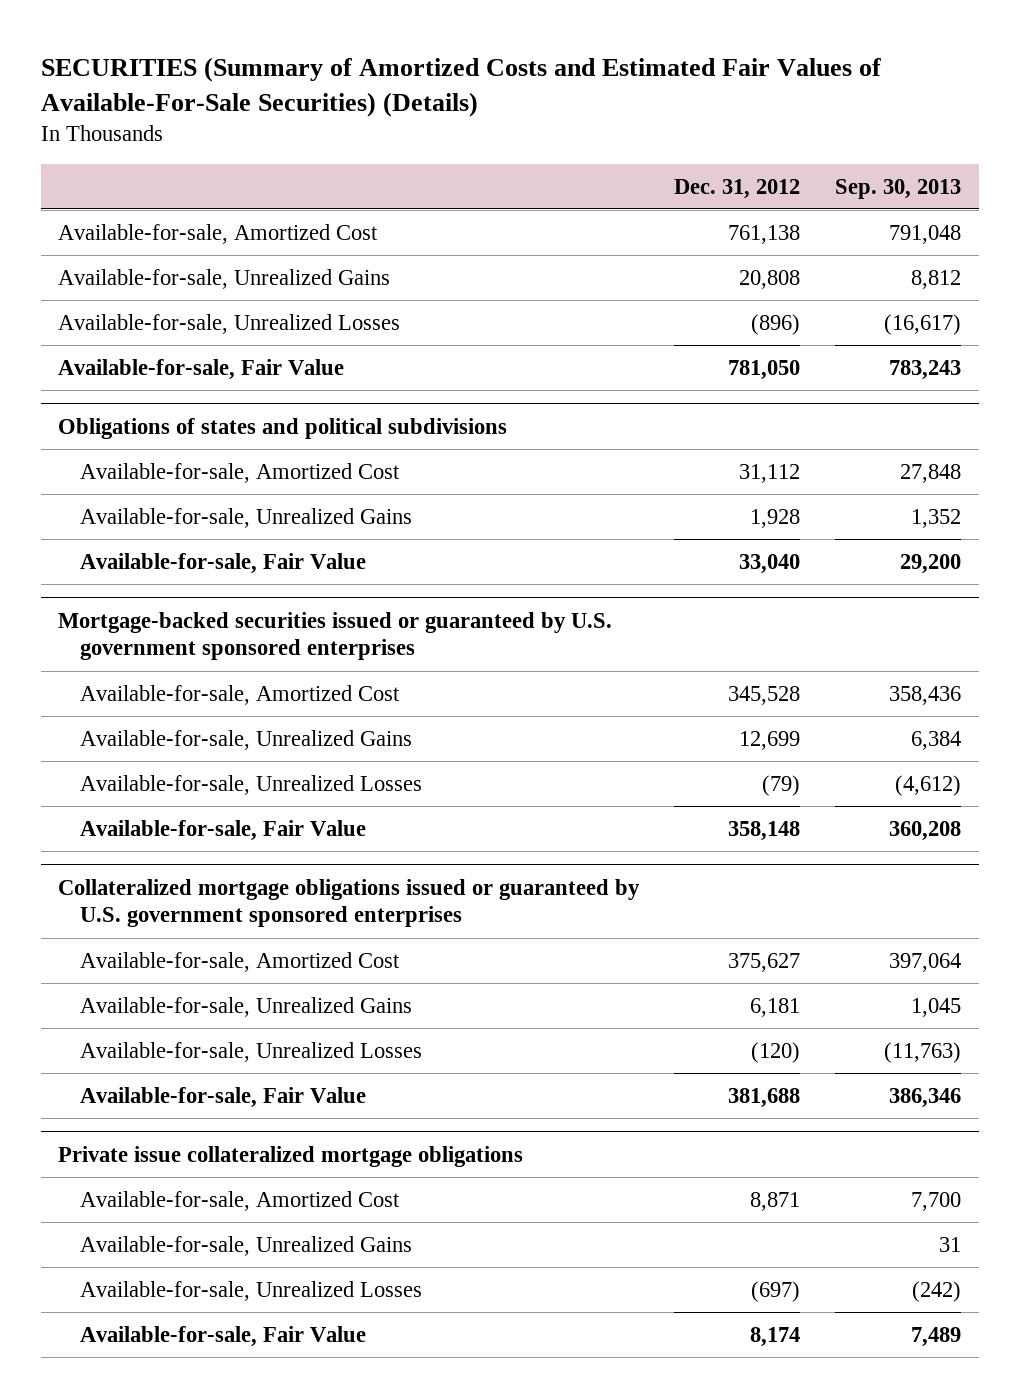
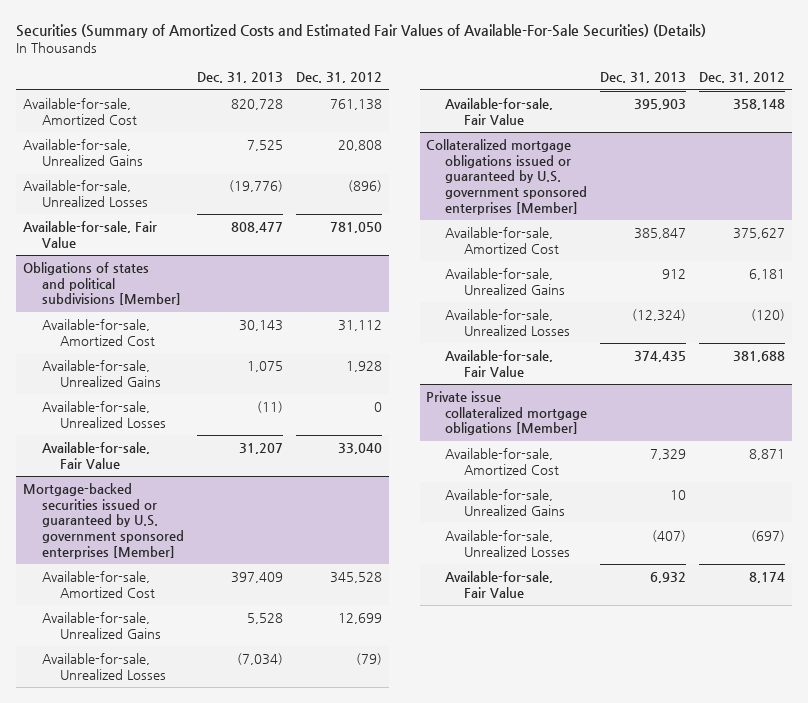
- SECURITIES (Summary of Amortized Costs and Estimated Fair Values of Available-For-Sale Securities) (Details)
+ Securities (Summary of Amortized Costs and Estimated Fair Values of Available-For-Sale Securities) (Details)
- | Dec. 31, 2012 | Sep. 30, 2013
+ | Dec. 31, 2013 | Dec. 31, 2012
- Obligations of states and political subdivisions
+ Obligations of states and political subdivisions [Member]
+ Available-for-sale, Unrealized Losses | (11) | 0
- Mortgage-backed securities issued or guaranteed by U.S. government sponsored enterprises
+ Mortgage-backed securities issued or guaranteed by U.S. government sponsored enterprises [Member]
- Collateralized mortgage obligations issued or guaranteed by U.S. government sponsored enterprises
+ Collateralized mortgage obligations issued or guaranteed by U.S. government sponsored enterprises [Member]
- Private issue collateralized mortgage obligations
+ Private issue collateralized mortgage obligations [Member]

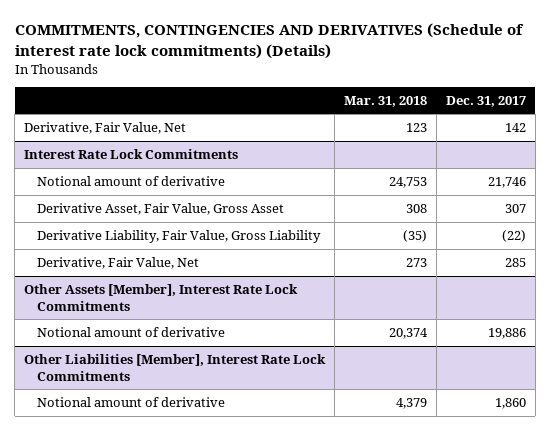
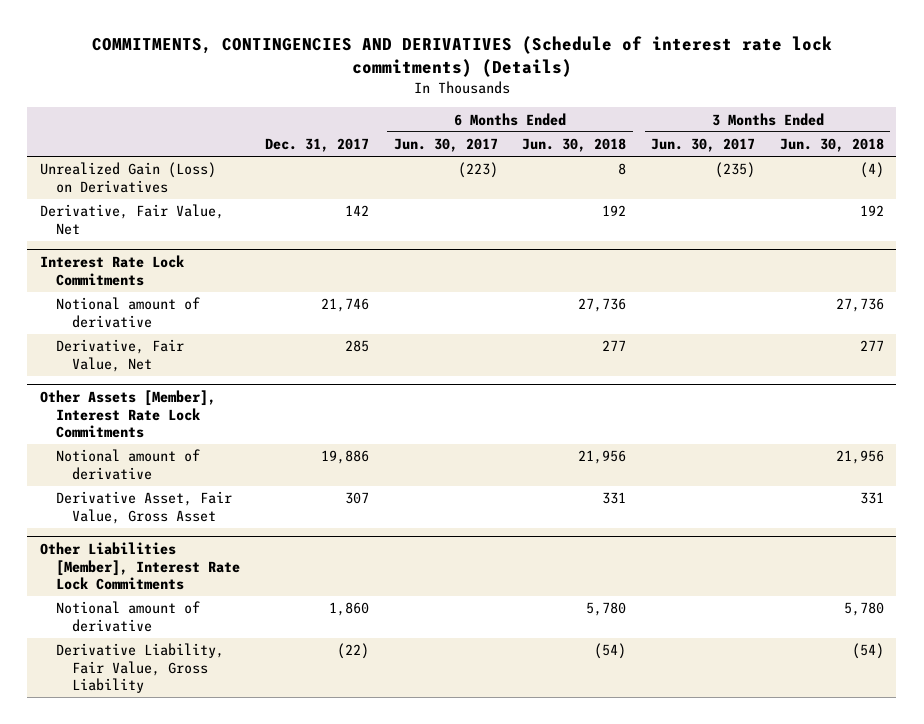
- | Mar. 31, 2018 | Dec. 31, 2017
+ | Dec. 31, 2017 | 6 Months Ended Jun. 30, 2017 | 6 Months Ended Jun. 30, 2018 | 3 Months Ended Jun. 30, 2017 | 3 Months Ended Jun. 30, 2018
+ Unrealized Gain (Loss) on Derivatives | | (223) | 8 | (235) | (4)
@ Interest Rate Lock Commitments
- Derivative Asset, Fair Value, Gross Asset | 308 | 307
- Derivative Liability, Fair Value, Gross Liability | (35) | (22)
@ Other Assets [Member], Interest Rate Lock Commitments
+ Derivative Asset, Fair Value, Gross Asset | 307 | | 331 | | 331
@ Other Liabilities [Member], Interest Rate Lock Commitments
+ Derivative Liability, Fair Value, Gross Liability | (22) | | (54) | | (54)

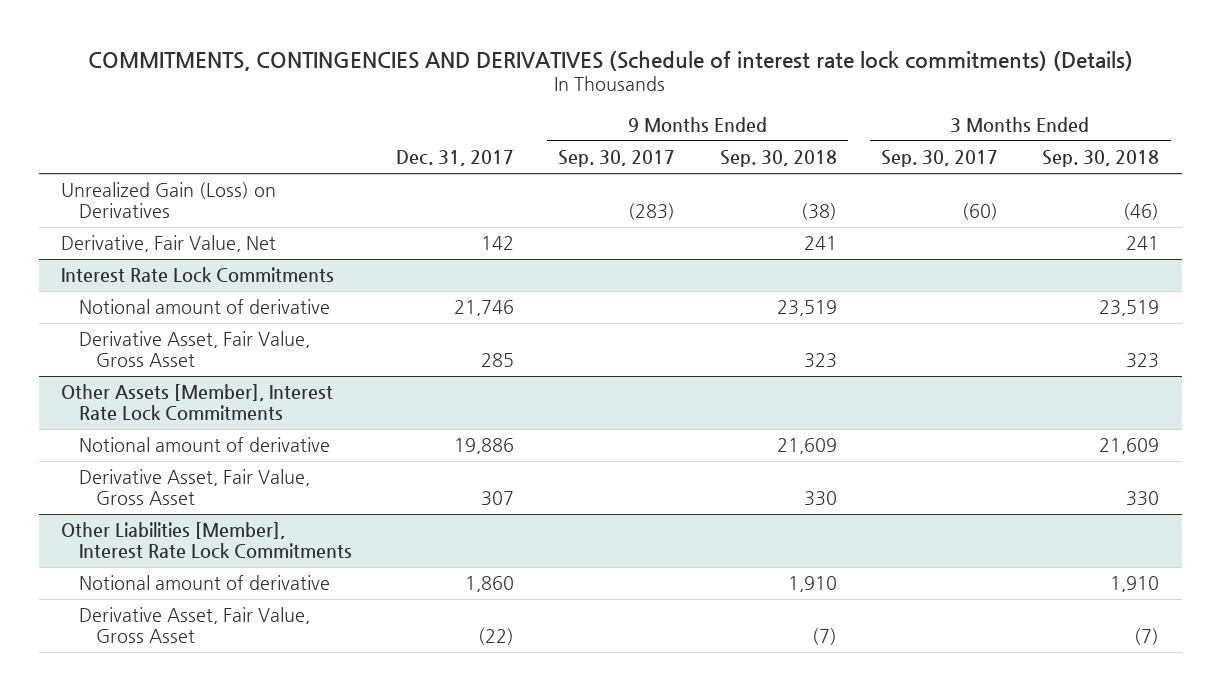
- | Dec. 31, 2017 | 6 Months Ended Jun. 30, 2017 | 6 Months Ended Jun. 30, 2018 | 3 Months Ended Jun. 30, 2017 | 3 Months Ended Jun. 30, 2018
+ | Dec. 31, 2017 | 9 Months Ended Sep. 30, 2017 | 9 Months Ended Sep. 30, 2018 | 3 Months Ended Sep. 30, 2017 | 3 Months Ended Sep. 30, 2018
@ Interest Rate Lock Commitments
- Derivative, Fair Value, Net | 285 | | 277 | | 277
+ Derivative Asset, Fair Value, Gross Asset | 285 | | 323 | | 323
@ Other Liabilities [Member], Interest Rate Lock Commitments
- Derivative Liability, Fair Value, Gross Liability | (22) | | (54) | | (54)
+ Derivative Asset, Fair Value, Gross Asset | (22) | | (7) | | (7)

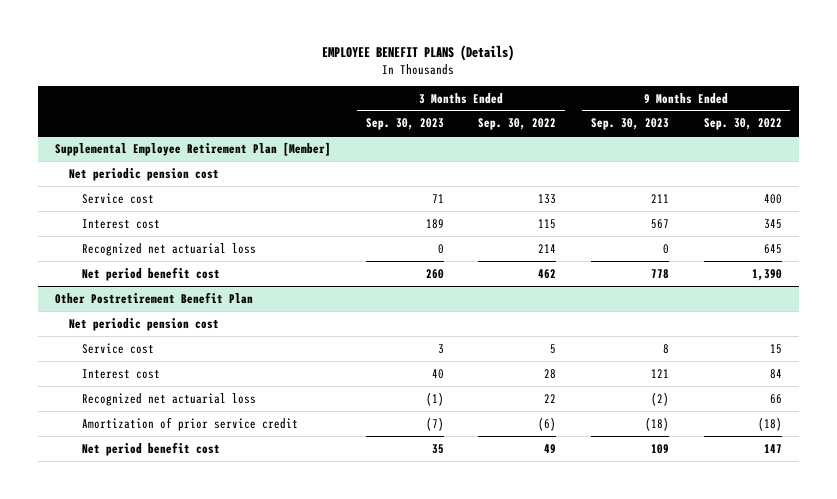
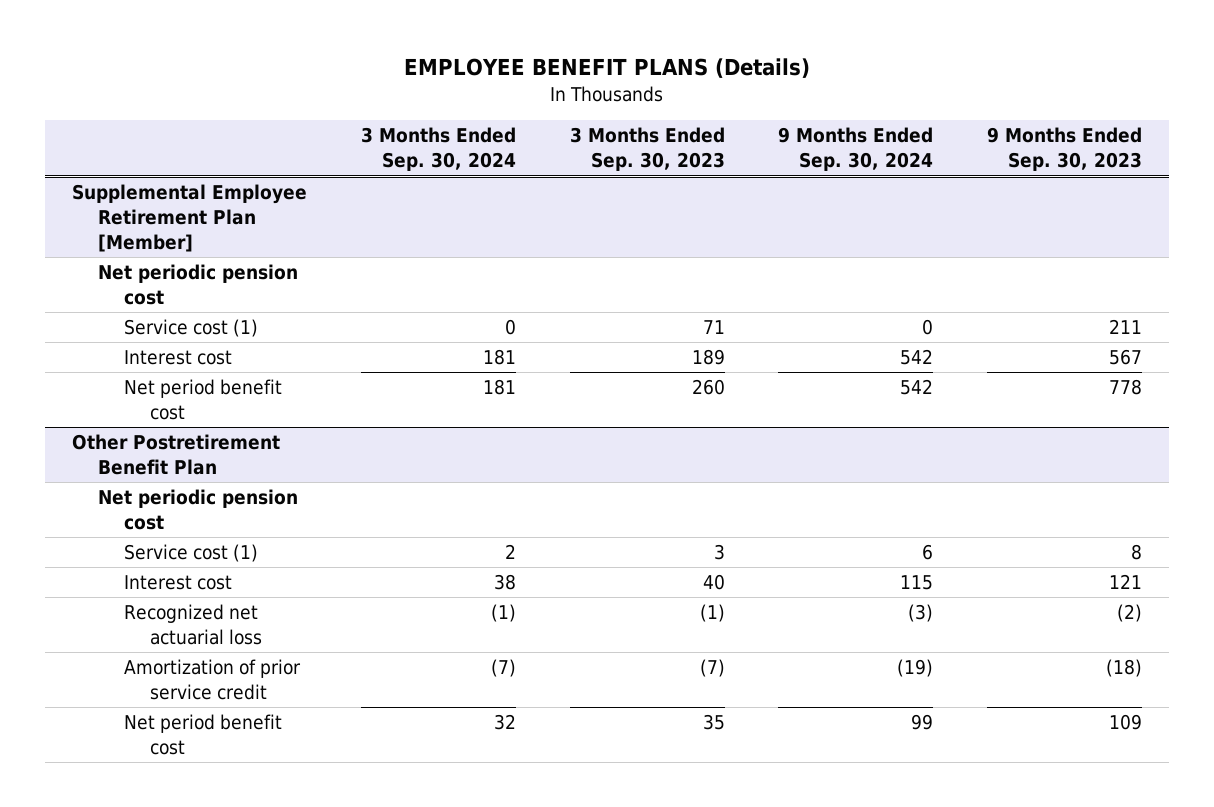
- | 3 Months Ended Sep. 30, 2023 | 3 Months Ended Sep. 30, 2022 | 9 Months Ended Sep. 30, 2023 | 9 Months Ended Sep. 30, 2022
+ | 3 Months Ended Sep. 30, 2024 | 3 Months Ended Sep. 30, 2023 | 9 Months Ended Sep. 30, 2024 | 9 Months Ended Sep. 30, 2023
@ Supplemental Employee Retirement Plan [Member]
- Service cost | 71 | 133 | 211 | 400
+ Service cost (1) | 0 | 71 | 0 | 211
- Recognized net actuarial loss | 0 | 214 | 0 | 645
@ Other Postretirement Benefit Plan
- Service cost | 3 | 5 | 8 | 15
+ Service cost (1) | 2 | 3 | 6 | 8

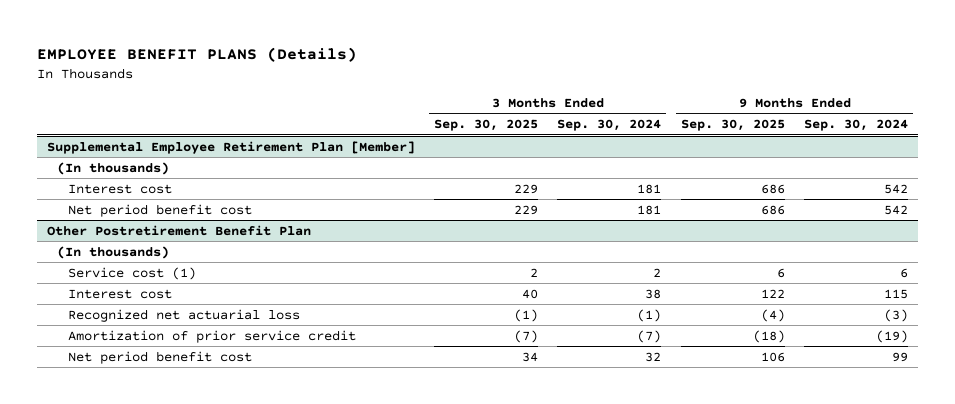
- | 3 Months Ended Sep. 30, 2024 | 3 Months Ended Sep. 30, 2023 | 9 Months Ended Sep. 30, 2024 | 9 Months Ended Sep. 30, 2023
+ | 3 Months Ended Sep. 30, 2025 | 3 Months Ended Sep. 30, 2024 | 9 Months Ended Sep. 30, 2025 | 9 Months Ended Sep. 30, 2024
@ Supplemental Employee Retirement Plan [Member]
- Net periodic pension cost
- Service cost (1) | 0 | 71 | 0 | 211
+ (In thousands)
@ Other Postretirement Benefit Plan
- Net periodic pension cost
+ (In thousands)

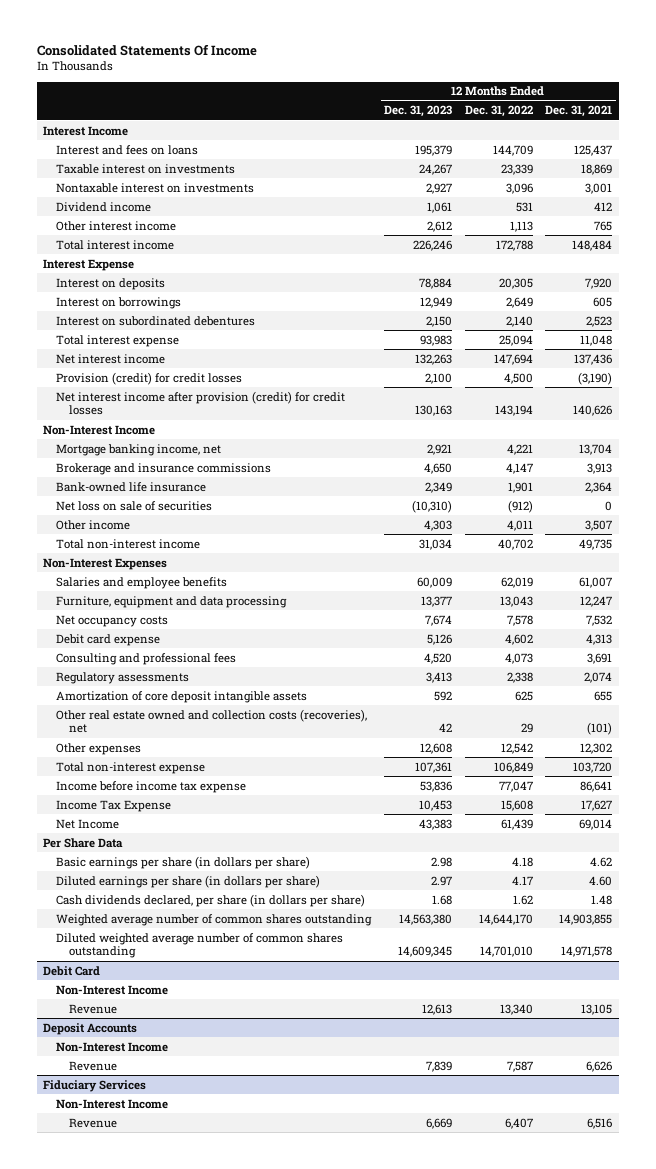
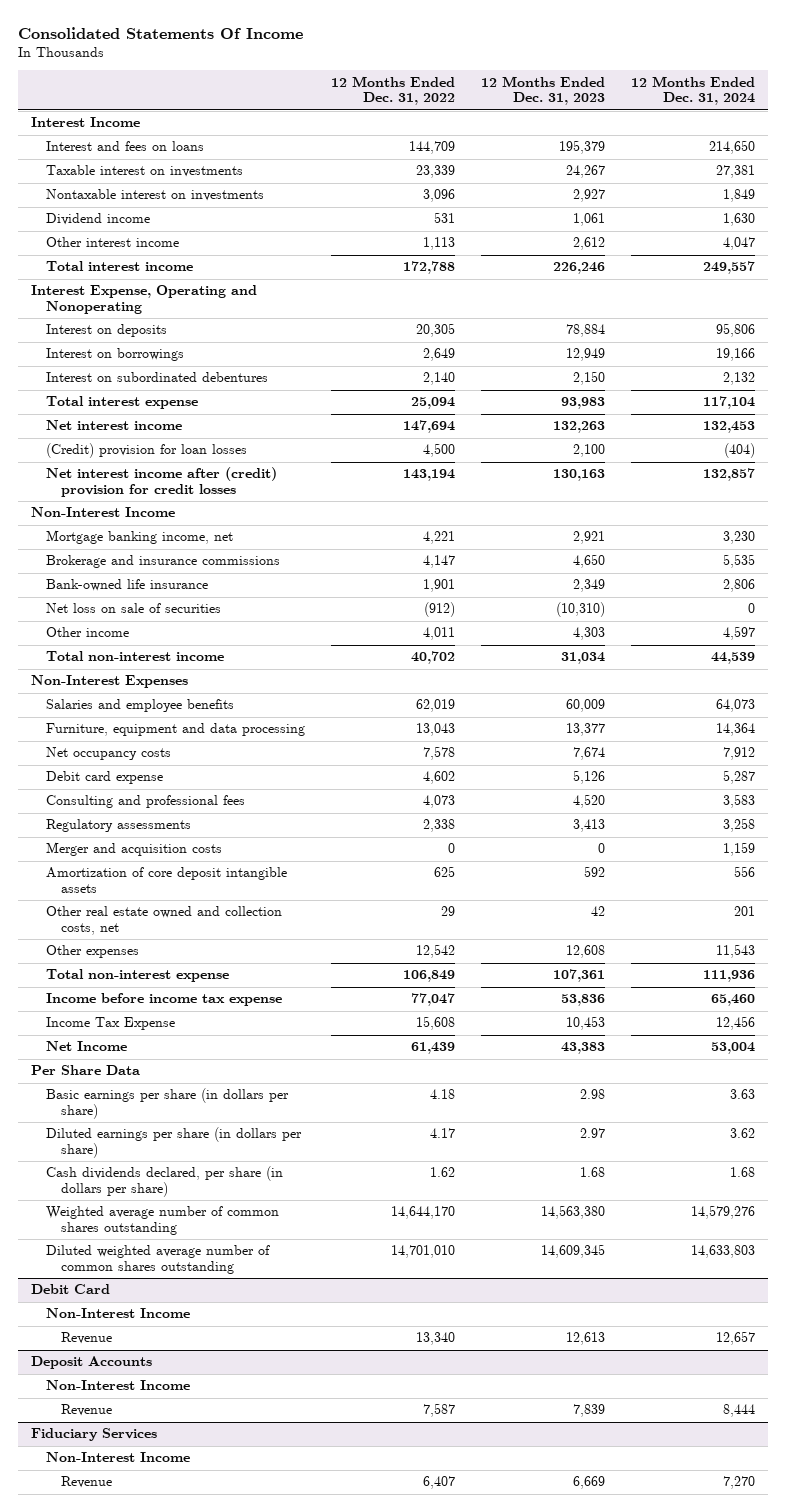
- | 12 Months Ended Dec. 31, 2023 | 12 Months Ended Dec. 31, 2022 | 12 Months Ended Dec. 31, 2021
+ | 12 Months Ended Dec. 31, 2022 | 12 Months Ended Dec. 31, 2023 | 12 Months Ended Dec. 31, 2024
- Interest Expense
+ Interest Expense, Operating and Nonoperating
- Provision (credit) for credit losses | 2,100 | 4,500 | (3,190)
- Net interest income after provision (credit) for credit losses | 130,163 | 143,194 | 140,626
+ (Credit) provision for loan losses | 4,500 | 2,100 | (404)
+ Net interest income after (credit) provision for credit losses | 143,194 | 130,163 | 132,857
+ Merger and acquisition costs | 0 | 0 | 1,159
- Other real estate owned and collection costs (recoveries), net | 42 | 29 | (101)
+ Other real estate owned and collection costs, net | 29 | 42 | 201

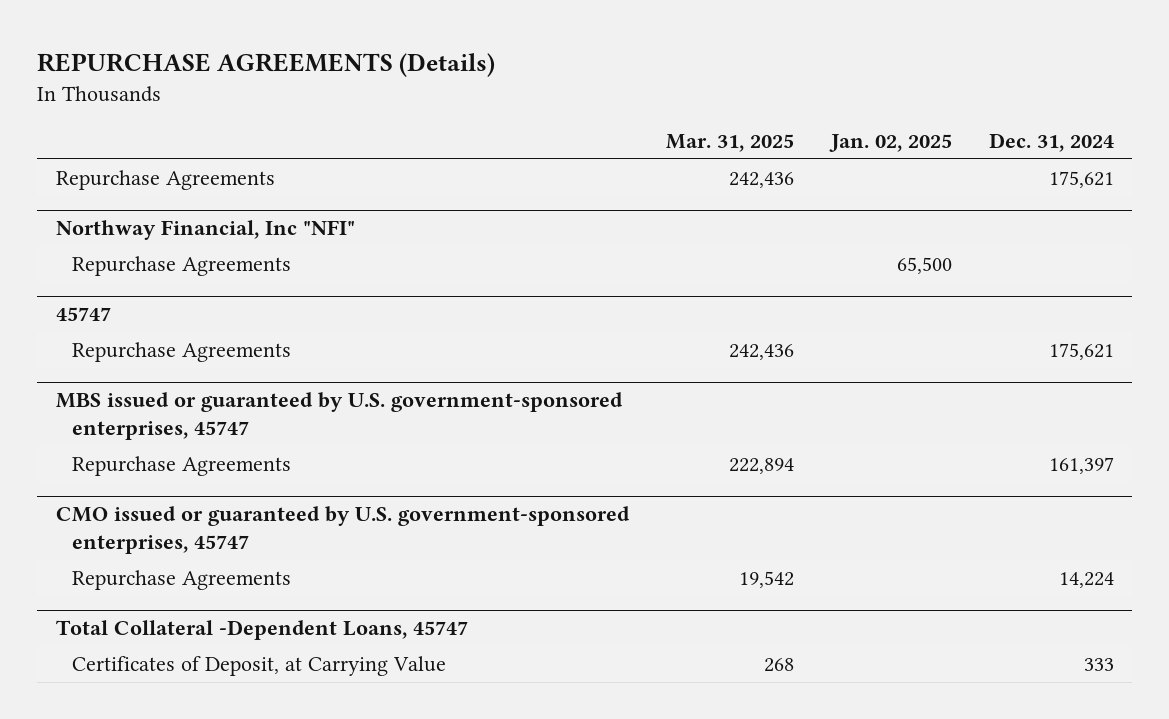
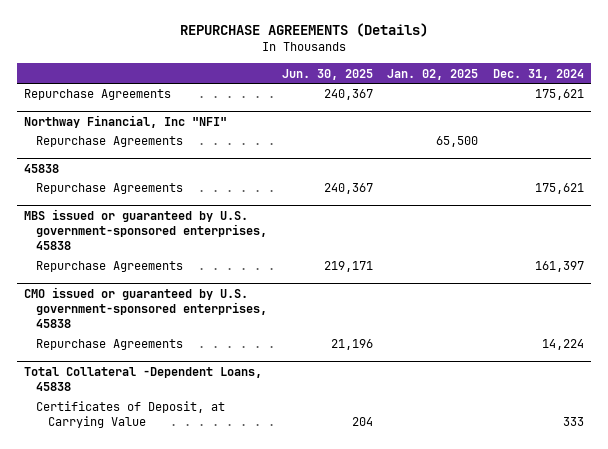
- | Mar. 31, 2025 | Jan. 02, 2025 | Dec. 31, 2024
+ | Jun. 30, 2025 | Jan. 02, 2025 | Dec. 31, 2024
- 45747
+ 45838
- MBS issued or guaranteed by U.S. government-sponsored enterprises, 45747
+ MBS issued or guaranteed by U.S. government-sponsored enterprises, 45838
- CMO issued or guaranteed by U.S. government-sponsored enterprises, 45747
+ CMO issued or guaranteed by U.S. government-sponsored enterprises, 45838
- Total Collateral -Dependent Loans, 45747
+ Total Collateral -Dependent Loans, 45838

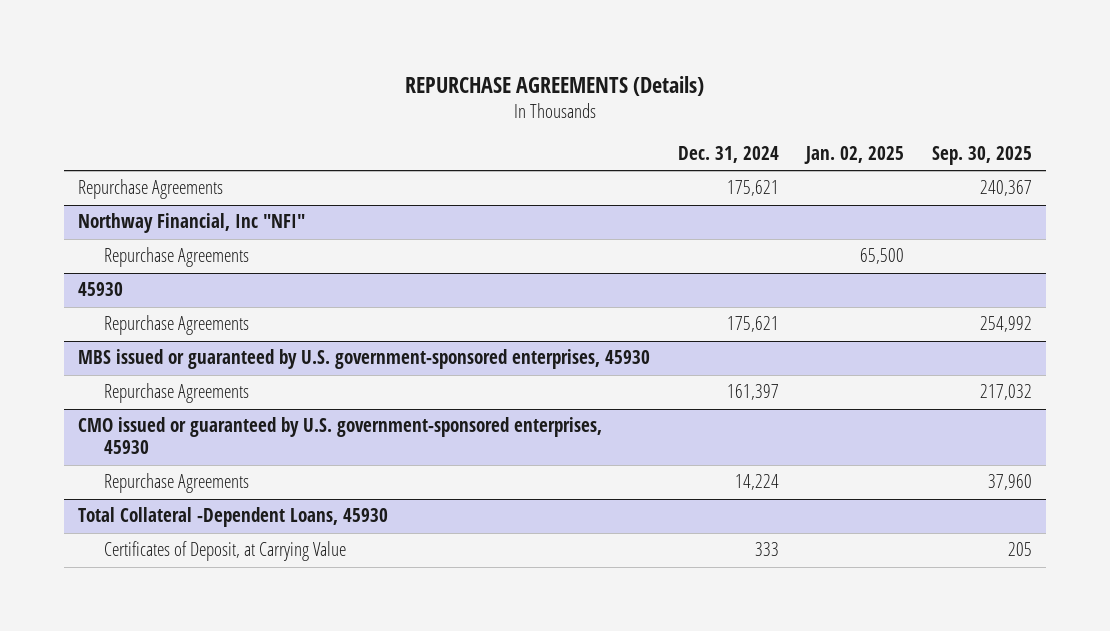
- | Jun. 30, 2025 | Jan. 02, 2025 | Dec. 31, 2024
+ | Dec. 31, 2024 | Jan. 02, 2025 | Sep. 30, 2025
- 45838
+ 45930
- MBS issued or guaranteed by U.S. government-sponsored enterprises, 45838
+ MBS issued or guaranteed by U.S. government-sponsored enterprises, 45930
- CMO issued or guaranteed by U.S. government-sponsored enterprises, 45838
+ CMO issued or guaranteed by U.S. government-sponsored enterprises, 45930
- Total Collateral -Dependent Loans, 45838
+ Total Collateral -Dependent Loans, 45930

